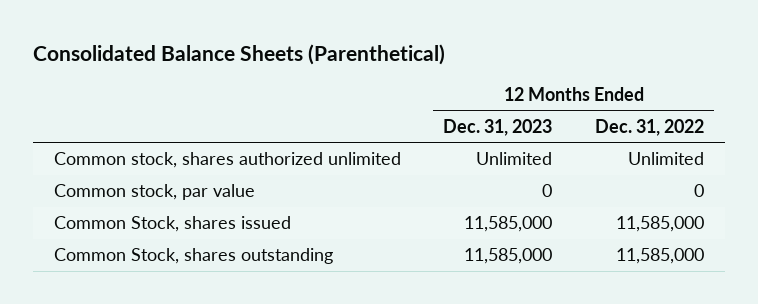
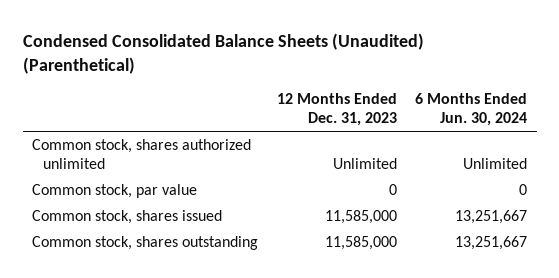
- Consolidated Balance Sheets (Parenthetical)
+ Condensed Consolidated Balance Sheets (Unaudited) (Parenthetical)
- | 12 Months Ended Dec. 31, 2023 | 12 Months Ended Dec. 31, 2022
+ | 12 Months Ended Dec. 31, 2023 | 6 Months Ended Jun. 30, 2024
- Common Stock, shares issued | 11,585,000 | 11,585,000
- Common Stock, shares outstanding | 11,585,000 | 11,585,000
+ Common stock, shares issued | 11,585,000 | 13,251,667
+ Common stock, shares outstanding | 11,585,000 | 13,251,667

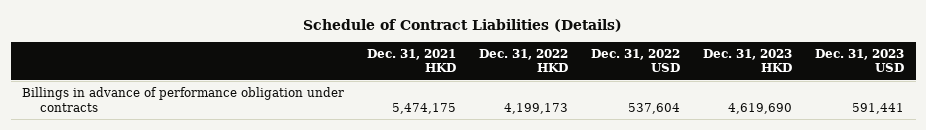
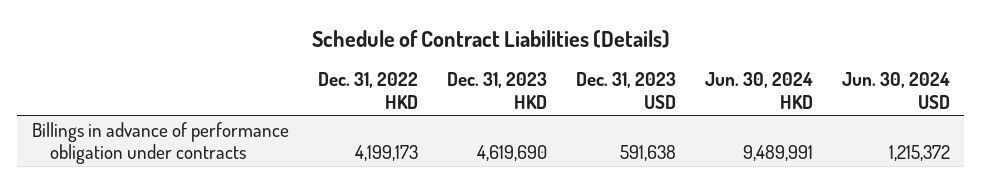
- | Dec. 31, 2021 HKD | Dec. 31, 2022 HKD | Dec. 31, 2022 USD | Dec. 31, 2023 HKD | Dec. 31, 2023 USD
+ | Dec. 31, 2022 HKD | Dec. 31, 2023 HKD | Dec. 31, 2023 USD | Jun. 30, 2024 HKD | Jun. 30, 2024 USD
- Billings in advance of performance obligation under contracts | 5,474,175 | 4,199,173 | 537,604 | 4,619,690 | 591,441
+ Billings in advance of performance obligation under contracts | 4,199,173 | 4,619,690 | 591,638 | 9,489,991 | 1,215,372

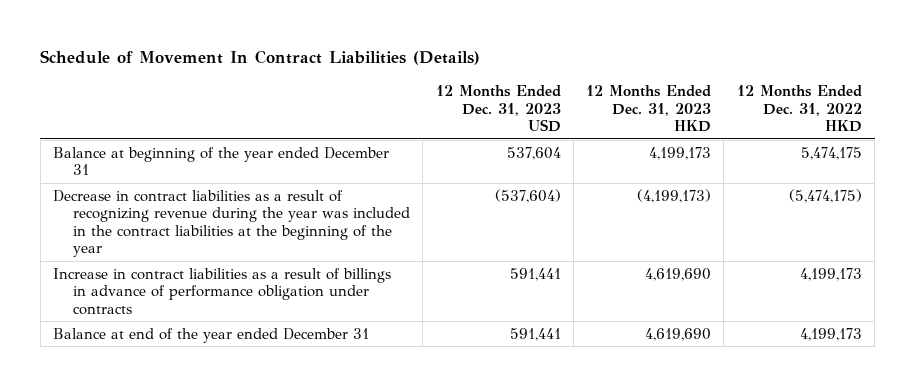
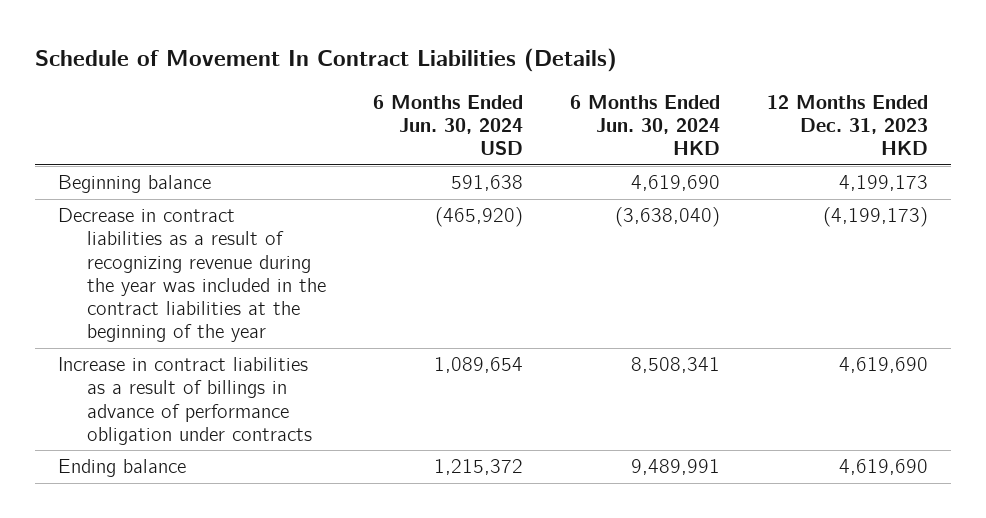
- | 12 Months Ended Dec. 31, 2023 USD | 12 Months Ended Dec. 31, 2023 HKD | 12 Months Ended Dec. 31, 2022 HKD
+ | 6 Months Ended Jun. 30, 2024 USD | 6 Months Ended Jun. 30, 2024 HKD | 12 Months Ended Dec. 31, 2023 HKD
- Balance at beginning of the year ended December 31 | 537,604 | 4,199,173 | 5,474,175
+ Beginning balance | 591,638 | 4,619,690 | 4,199,173
- Balance at end of the year ended December 31 | 591,441 | 4,619,690 | 4,199,173
+ Ending balance | 1,215,372 | 9,489,991 | 4,619,690

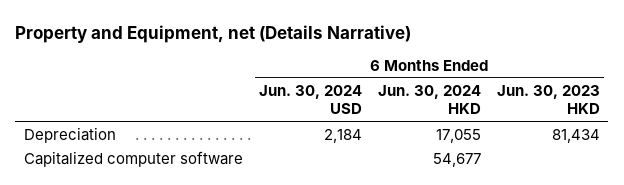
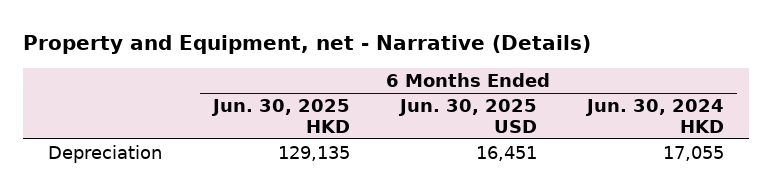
- Property and Equipment, net (Details Narrative)
+ Property and Equipment, net - Narrative (Details)
- | 6 Months Ended Jun. 30, 2024 USD | 6 Months Ended Jun. 30, 2024 HKD | 6 Months Ended Jun. 30, 2023 HKD
+ | 6 Months Ended Jun. 30, 2025 HKD | 6 Months Ended Jun. 30, 2025 USD | 6 Months Ended Jun. 30, 2024 HKD
- Capitalized computer software | | 54,677 |

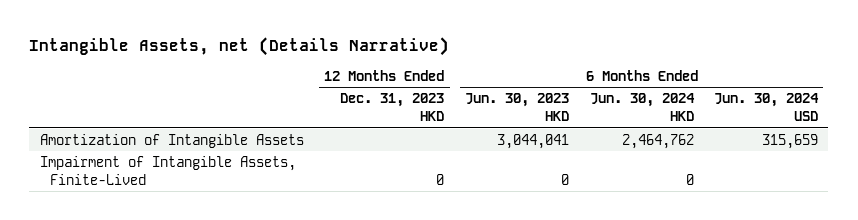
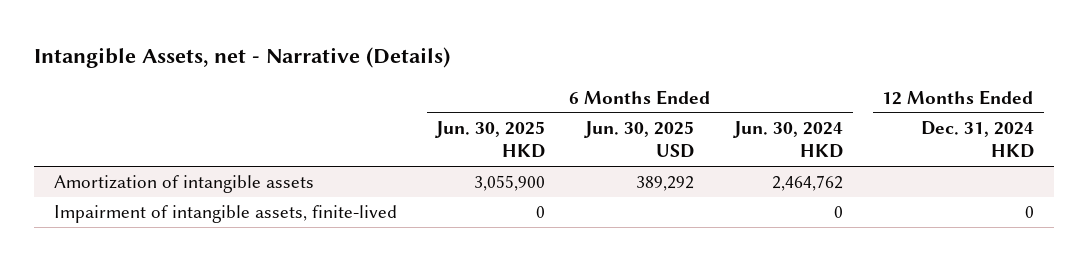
- Intangible Assets, net (Details Narrative)
+ Intangible Assets, net - Narrative (Details)
- | 12 Months Ended Dec. 31, 2023 HKD | 6 Months Ended Jun. 30, 2023 HKD | 6 Months Ended Jun. 30, 2024 HKD | 6 Months Ended Jun. 30, 2024 USD
+ | 6 Months Ended Jun. 30, 2025 HKD | 6 Months Ended Jun. 30, 2025 USD | 6 Months Ended Jun. 30, 2024 HKD | 12 Months Ended Dec. 31, 2024 HKD
- Amortization of Intangible Assets | | 3,044,041 | 2,464,762 | 315,659
- Impairment of Intangible Assets, Finite-Lived | 0 | 0 | 0 |
+ Amortization of intangible assets | 3,055,900 | 389,292 | 2,464,762 |
+ Impairment of intangible assets, finite-lived | 0 | | 0 | 0

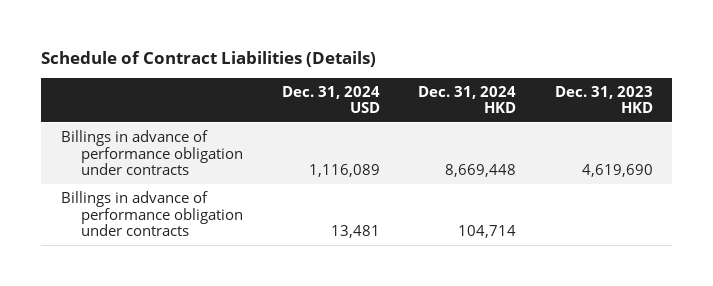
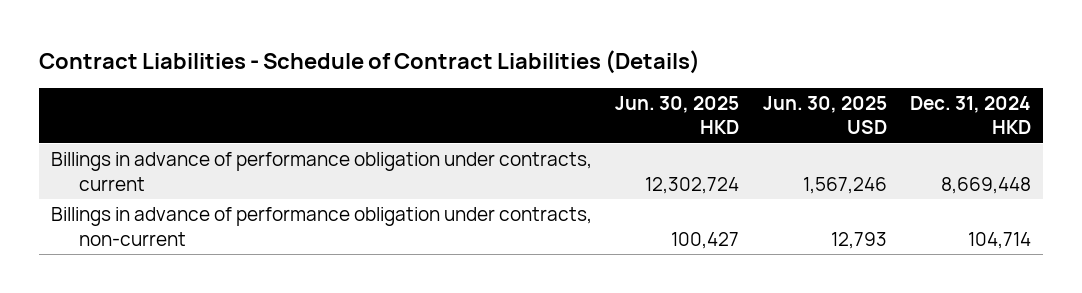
- Schedule of Contract Liabilities (Details)
+ Contract Liabilities - Schedule of Contract Liabilities (Details)
- | Dec. 31, 2024 USD | Dec. 31, 2024 HKD | Dec. 31, 2023 HKD
+ | Jun. 30, 2025 HKD | Jun. 30, 2025 USD | Dec. 31, 2024 HKD
- Billings in advance of performance obligation under contracts | 1,116,089 | 8,669,448 | 4,619,690
- Billings in advance of performance obligation under contracts | 13,481 | 104,714 |
+ Billings in advance of performance obligation under contracts, current | 12,302,724 | 1,567,246 | 8,669,448
+ Billings in advance of performance obligation under contracts, non-current | 100,427 | 12,793 | 104,714

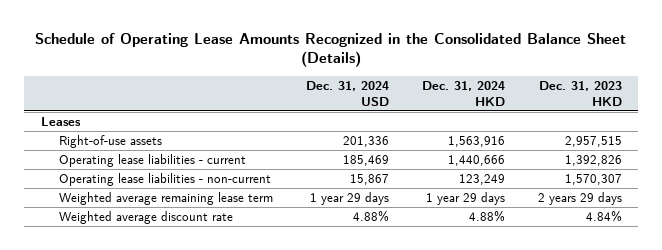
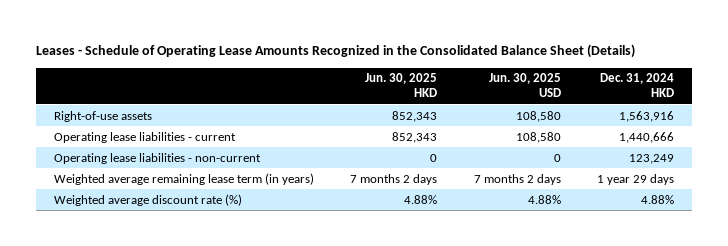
- Schedule of Operating Lease Amounts Recognized in the Consolidated Balance Sheet (Details)
+ Leases - Schedule of Operating Lease Amounts Recognized in the Consolidated Balance Sheet (Details)
- | Dec. 31, 2024 USD | Dec. 31, 2024 HKD | Dec. 31, 2023 HKD
+ | Jun. 30, 2025 HKD | Jun. 30, 2025 USD | Dec. 31, 2024 HKD
- Leases
- Weighted average remaining lease term | 1 year 29 days | 1 year 29 days | 2 years 29 days
- Weighted average discount rate | 4.88% | 4.88% | 4.84%
+ Weighted average remaining lease term (in years) | 7 months 2 days | 7 months 2 days | 1 year 29 days
+ Weighted average discount rate (%) | 4.88% | 4.88% | 4.88%

